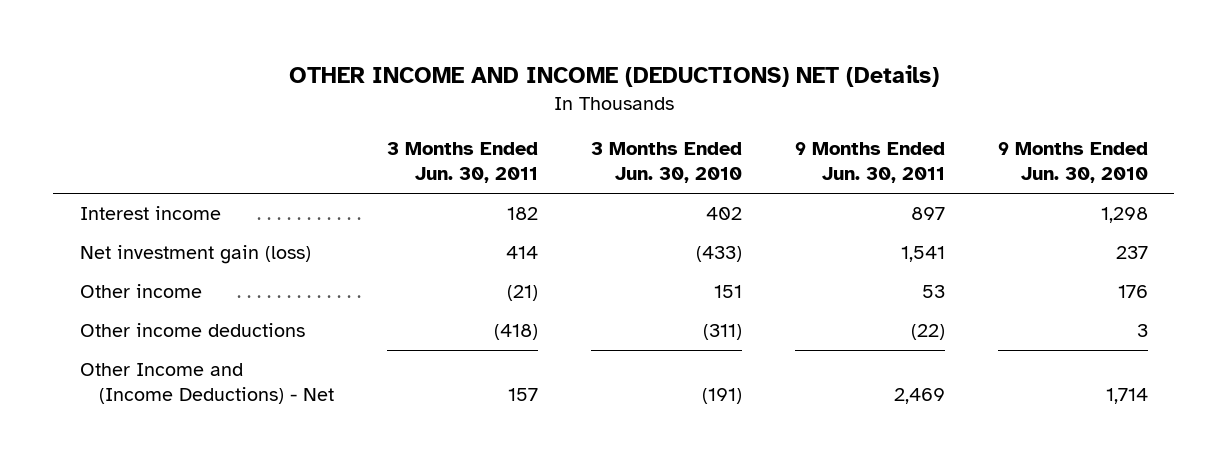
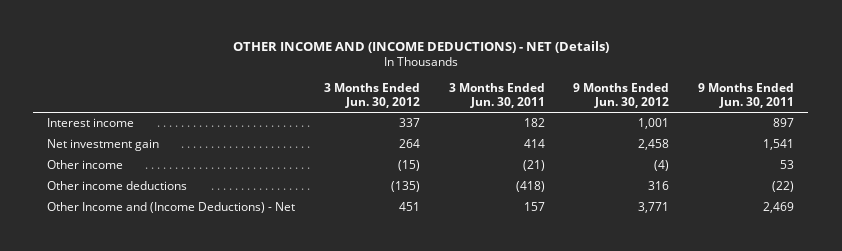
- OTHER INCOME AND INCOME (DEDUCTIONS) NET (Details)
+ OTHER INCOME AND (INCOME DEDUCTIONS) - NET (Details)
- | 3 Months Ended Jun. 30, 2011 | 3 Months Ended Jun. 30, 2010 | 9 Months Ended Jun. 30, 2011 | 9 Months Ended Jun. 30, 2010
+ | 3 Months Ended Jun. 30, 2012 | 3 Months Ended Jun. 30, 2011 | 9 Months Ended Jun. 30, 2012 | 9 Months Ended Jun. 30, 2011
- Net investment gain (loss) | 414 | (433) | 1,541 | 237
+ Net investment gain | 264 | 414 | 2,458 | 1,541

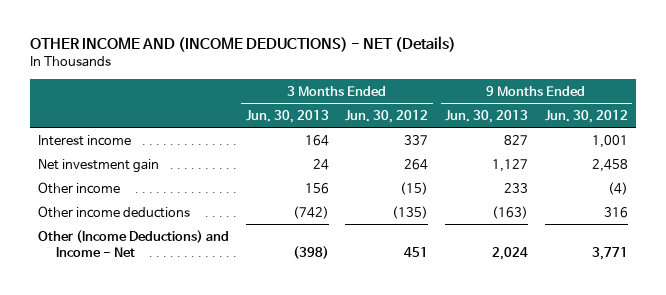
- | 3 Months Ended Jun. 30, 2012 | 3 Months Ended Jun. 30, 2011 | 9 Months Ended Jun. 30, 2012 | 9 Months Ended Jun. 30, 2011
+ | 3 Months Ended Jun. 30, 2013 | 3 Months Ended Jun. 30, 2012 | 9 Months Ended Jun. 30, 2013 | 9 Months Ended Jun. 30, 2012
- Other Income and (Income Deductions) - Net | 451 | 157 | 3,771 | 2,469
+ Other (Income Deductions) and Income - Net | (398) | 451 | 2,024 | 3,771

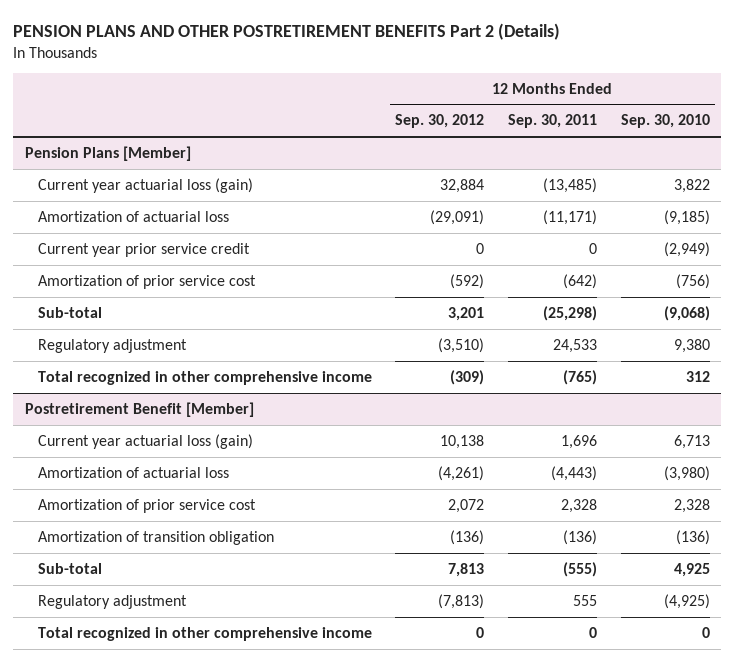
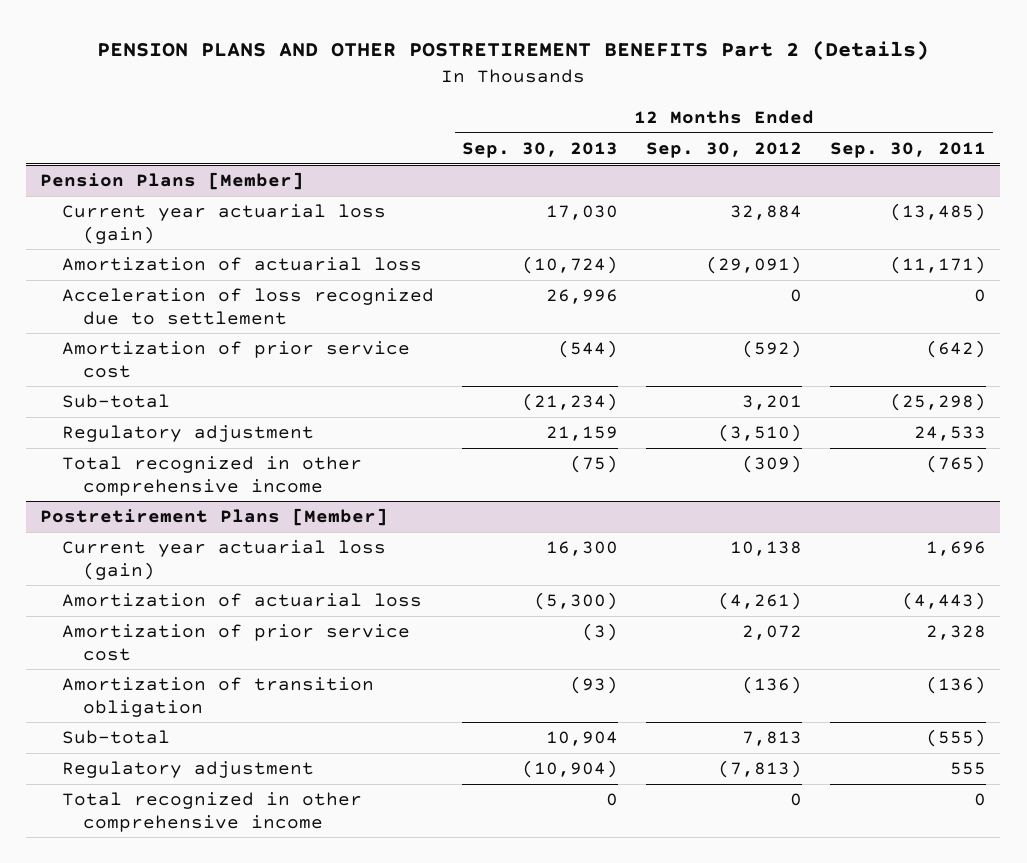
- | 12 Months Ended Sep. 30, 2012 | 12 Months Ended Sep. 30, 2011 | 12 Months Ended Sep. 30, 2010
+ | 12 Months Ended Sep. 30, 2013 | 12 Months Ended Sep. 30, 2012 | 12 Months Ended Sep. 30, 2011
@ Pension Plans [Member]
- Current year prior service credit | 0 | 0 | (2,949)
+ Acceleration of loss recognized due to settlement | 26,996 | 0 | 0
- Postretirement Benefit [Member]
+ Postretirement Plans [Member]

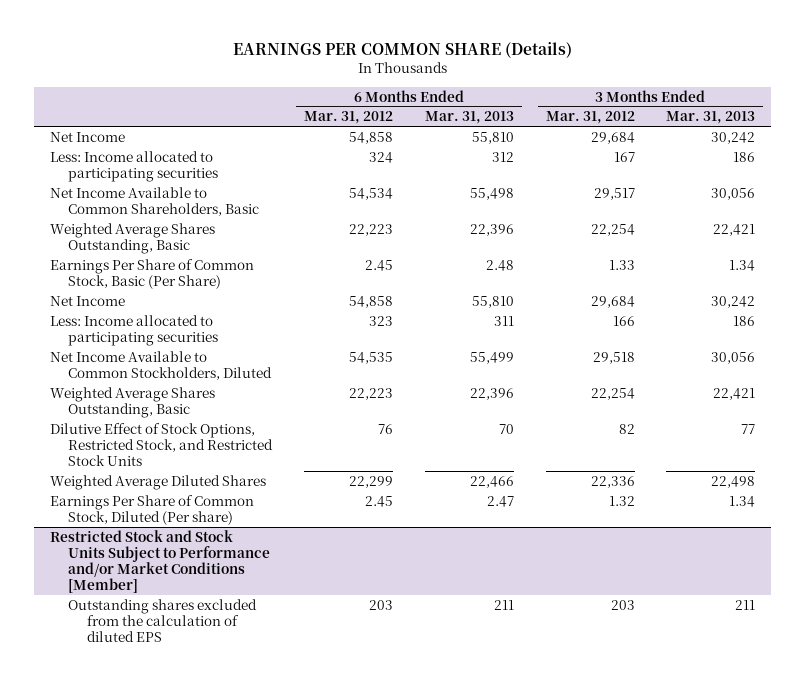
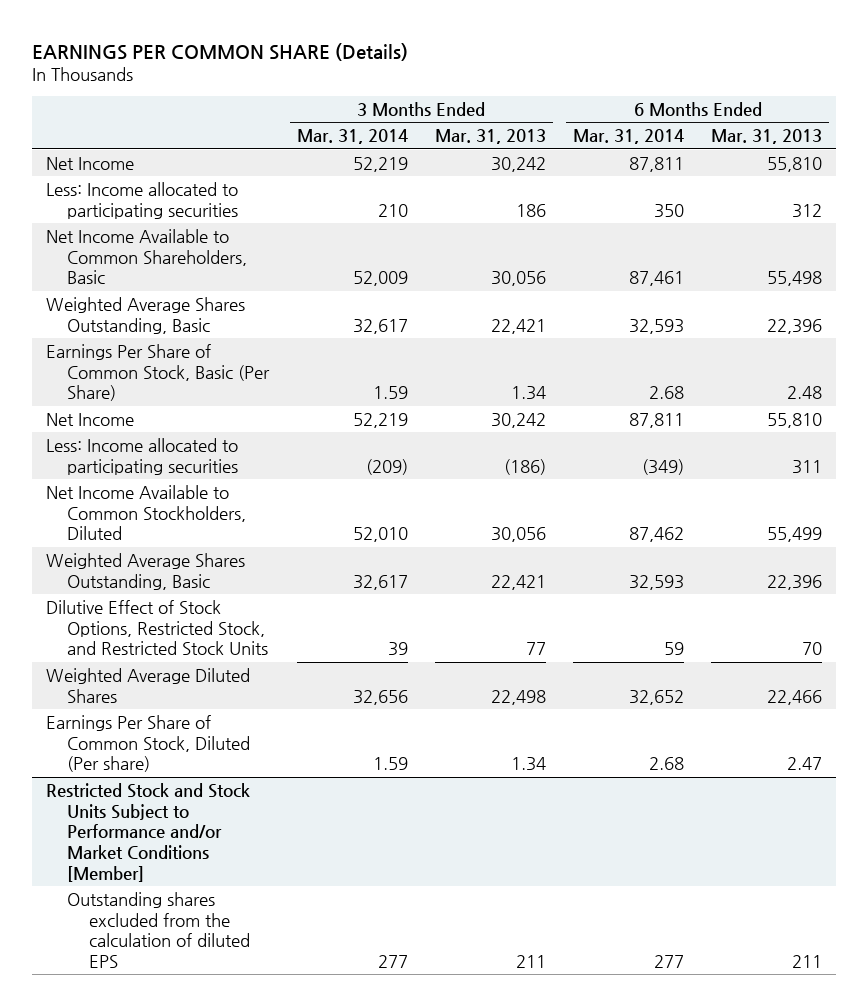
- | 6 Months Ended Mar. 31, 2012 | 6 Months Ended Mar. 31, 2013 | 3 Months Ended Mar. 31, 2012 | 3 Months Ended Mar. 31, 2013
+ | 3 Months Ended Mar. 31, 2014 | 3 Months Ended Mar. 31, 2013 | 6 Months Ended Mar. 31, 2014 | 6 Months Ended Mar. 31, 2013
- Less: Income allocated to participating securities | 323 | 311 | 166 | 186
+ Less: Income allocated to participating securities | (209) | (186) | (349) | 311

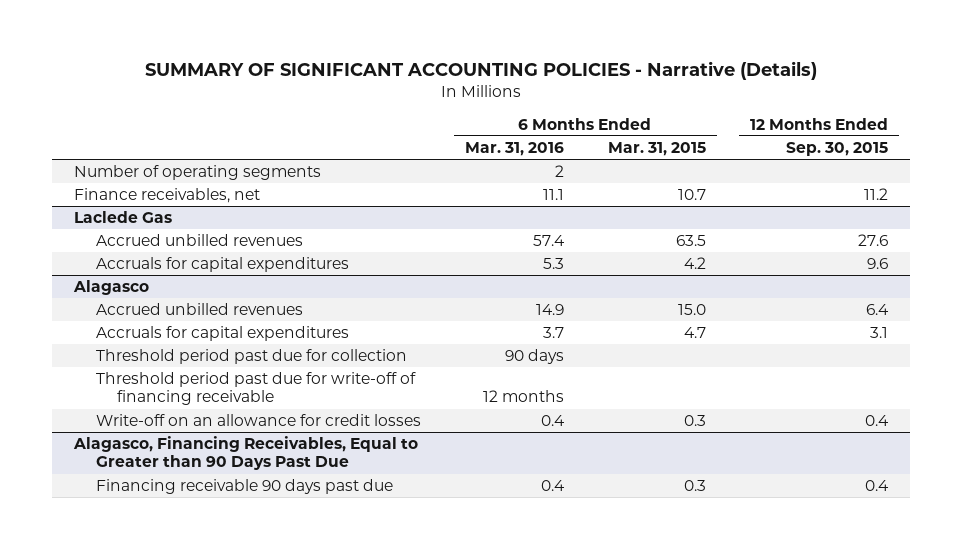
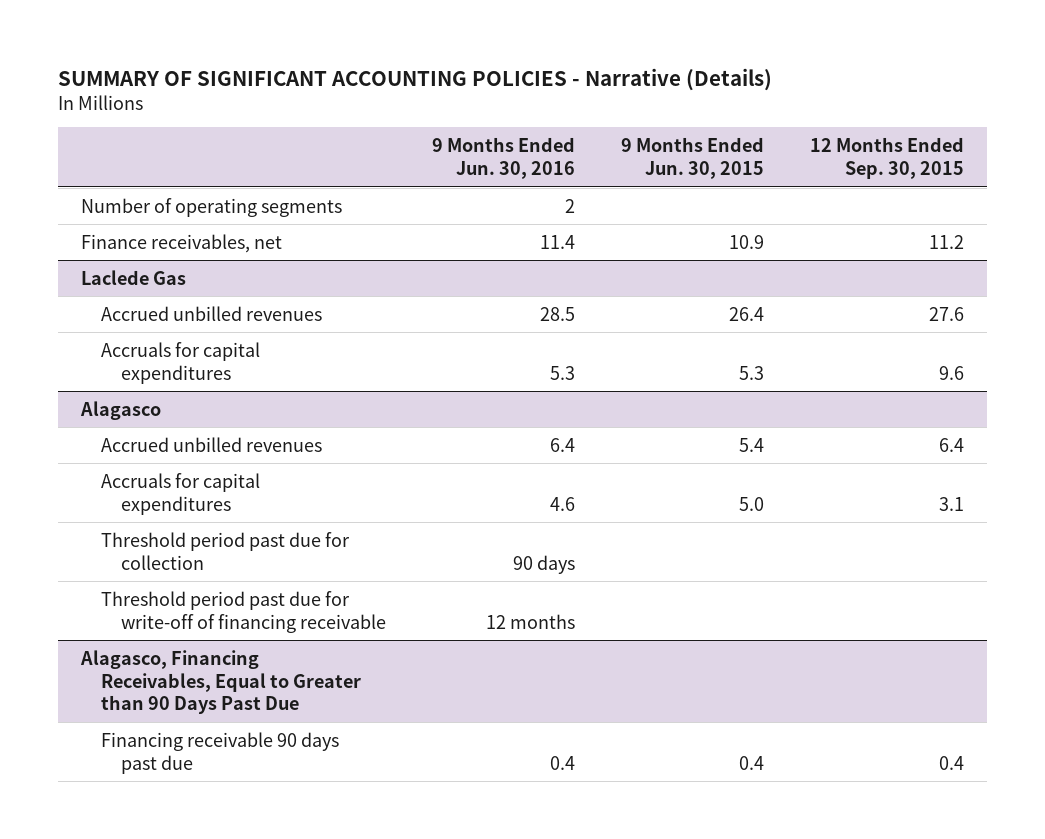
- | 6 Months Ended Mar. 31, 2016 | 6 Months Ended Mar. 31, 2015 | 12 Months Ended Sep. 30, 2015
+ | 9 Months Ended Jun. 30, 2016 | 9 Months Ended Jun. 30, 2015 | 12 Months Ended Sep. 30, 2015
@ Alagasco
- Write-off on an allowance for credit losses | 0.4 | 0.3 | 0.4

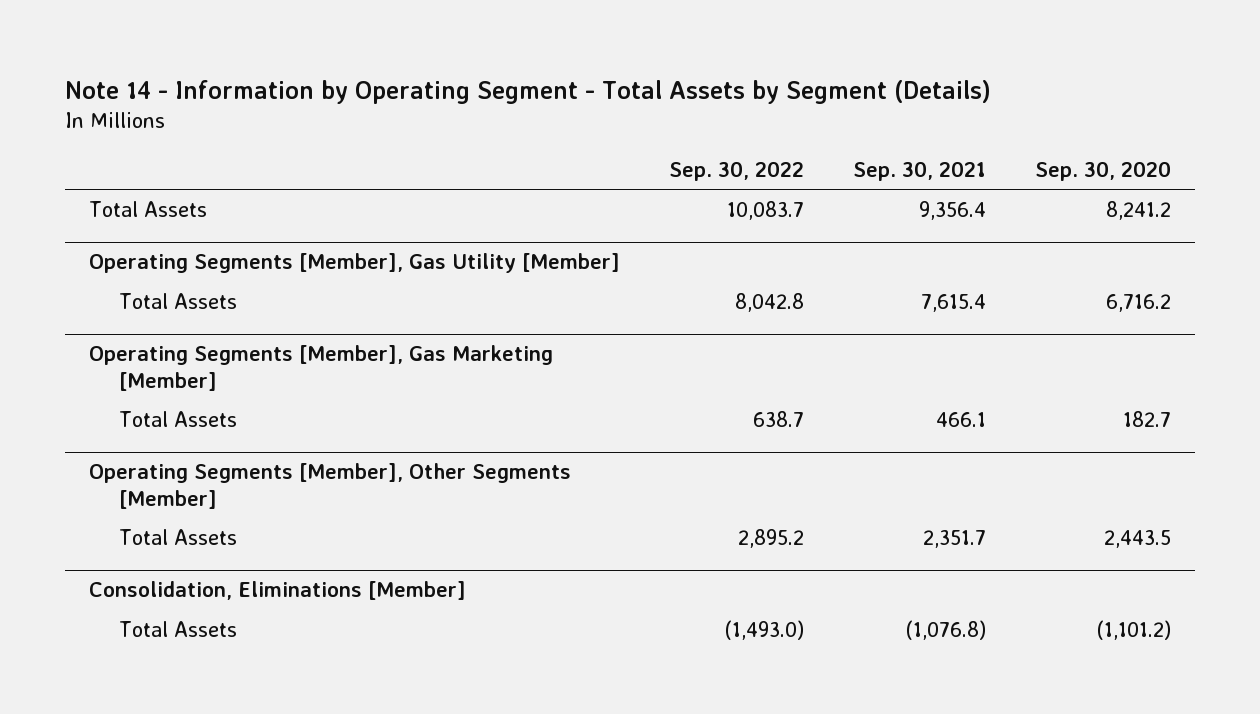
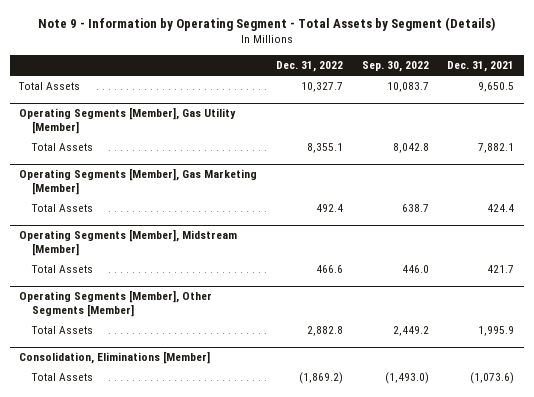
- Note 14 - Information by Operating Segment - Total Assets by Segment (Details)
+ Note 9 - Information by Operating Segment - Total Assets by Segment (Details)
- | Sep. 30, 2022 | Sep. 30, 2021 | Sep. 30, 2020
+ | Dec. 31, 2022 | Sep. 30, 2022 | Dec. 31, 2021
+ Operating Segments [Member], Midstream [Member]
+ Total Assets | 466.6 | 446.0 | 421.7
@ Operating Segments [Member], Other Segments [Member]
- Total Assets | 2,895.2 | 2,351.7 | 2,443.5
+ Total Assets | 2,882.8 | 2,449.2 | 1,995.9

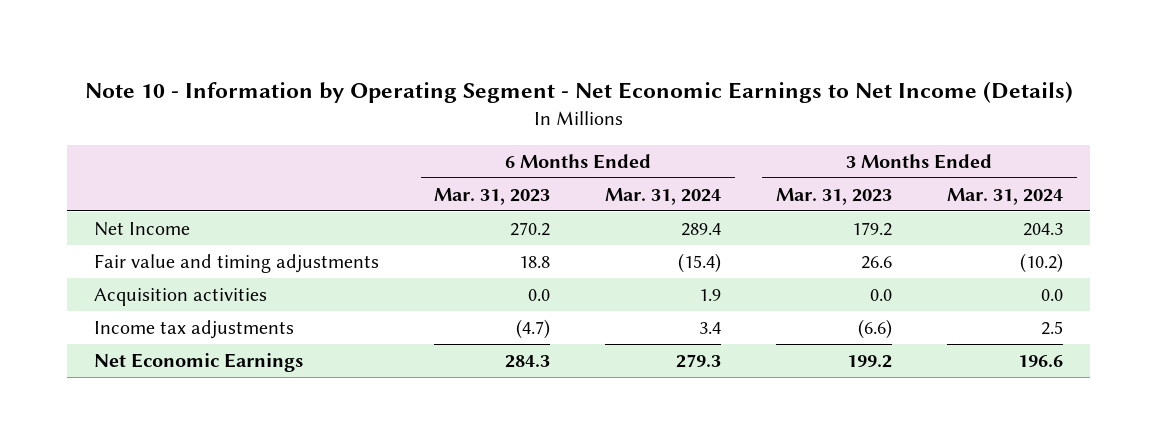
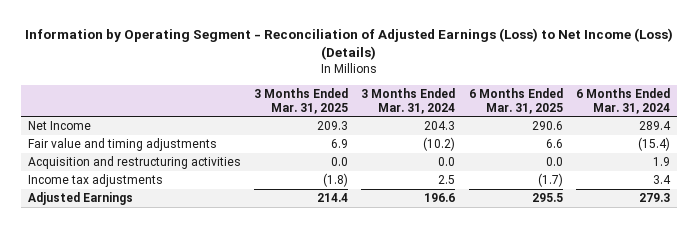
- Note 10 - Information by Operating Segment - Net Economic Earnings to Net Income (Details)
+ Information by Operating Segment - Reconciliation of Adjusted Earnings (Loss) to Net Income (Loss) (Details)
- | 6 Months Ended Mar. 31, 2023 | 6 Months Ended Mar. 31, 2024 | 3 Months Ended Mar. 31, 2023 | 3 Months Ended Mar. 31, 2024
+ | 3 Months Ended Mar. 31, 2025 | 3 Months Ended Mar. 31, 2024 | 6 Months Ended Mar. 31, 2025 | 6 Months Ended Mar. 31, 2024
- Acquisition activities | 0.0 | 1.9 | 0.0 | 0.0
+ Acquisition and restructuring activities | 0.0 | 0.0 | 0.0 | 1.9
- Net Economic Earnings | 284.3 | 279.3 | 199.2 | 196.6
+ Adjusted Earnings | 214.4 | 196.6 | 295.5 | 279.3

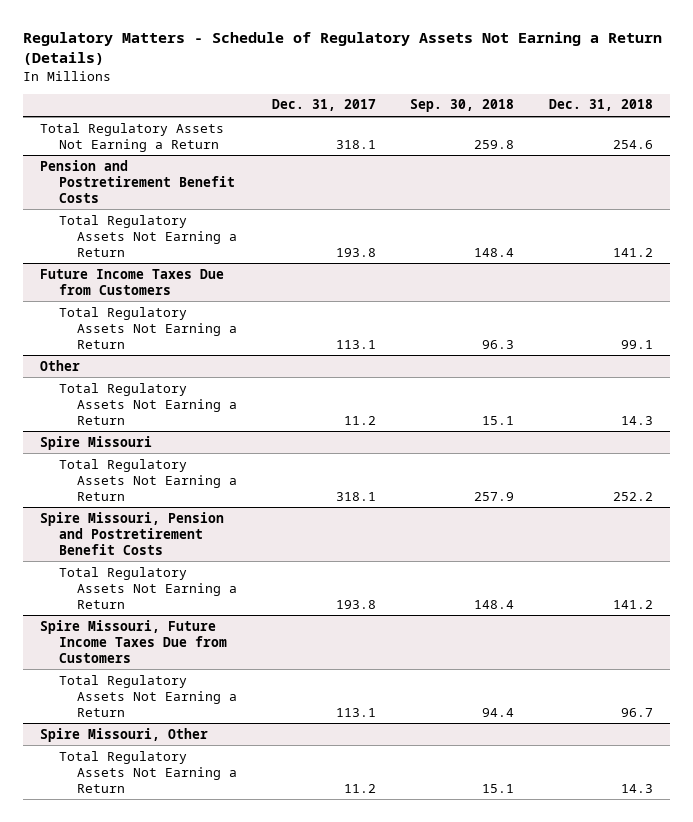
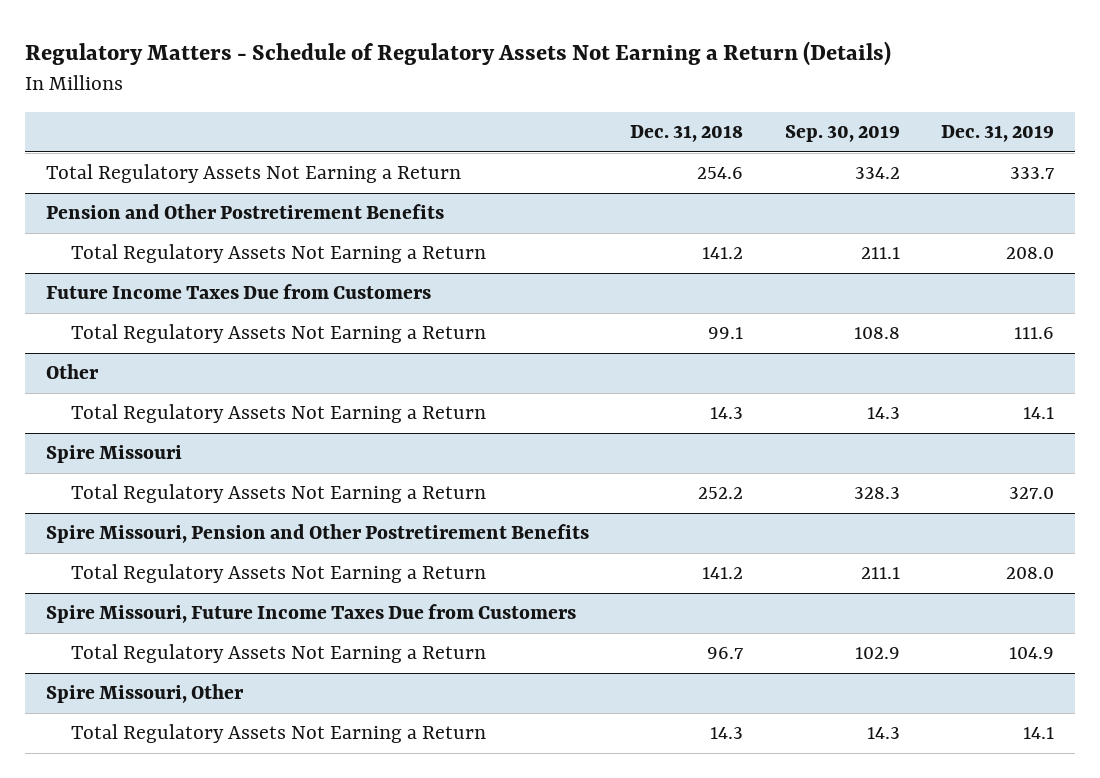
- | Dec. 31, 2017 | Sep. 30, 2018 | Dec. 31, 2018
+ | Dec. 31, 2018 | Sep. 30, 2019 | Dec. 31, 2019
- Pension and Postretirement Benefit Costs
+ Pension and Other Postretirement Benefits
- Spire Missouri, Pension and Postretirement Benefit Costs
+ Spire Missouri, Pension and Other Postretirement Benefits

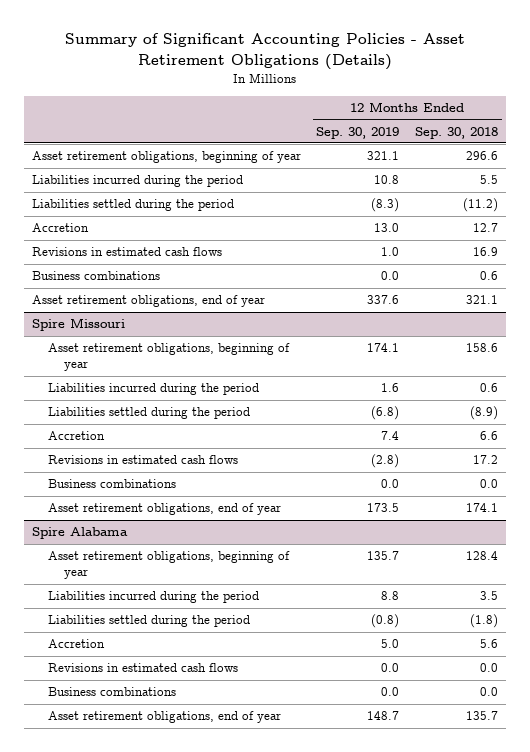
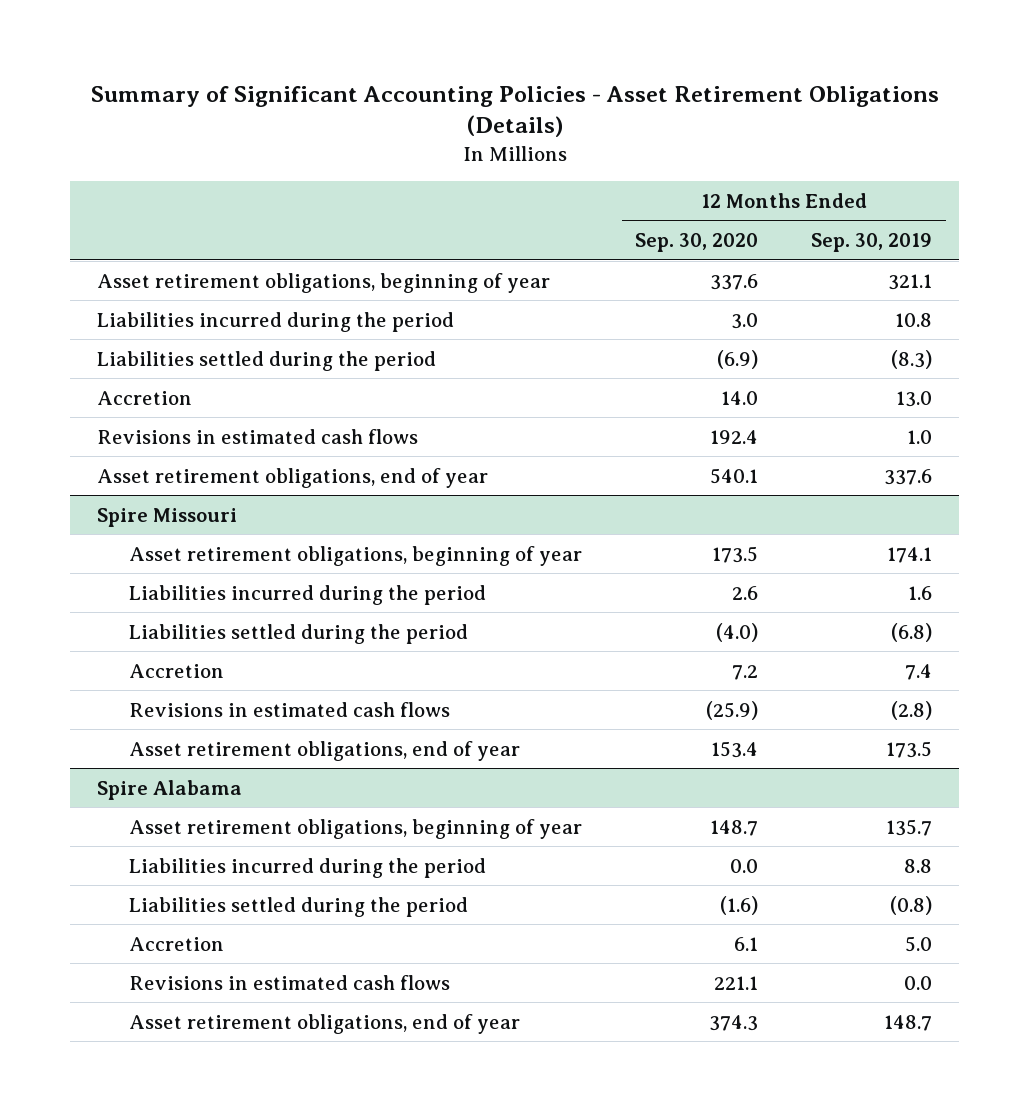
- | 12 Months Ended Sep. 30, 2019 | 12 Months Ended Sep. 30, 2018
+ | 12 Months Ended Sep. 30, 2020 | 12 Months Ended Sep. 30, 2019
- Business combinations | 0.0 | 0.6
@ Spire Missouri
- Business combinations | 0.0 | 0.0
@ Spire Alabama
- Business combinations | 0.0 | 0.0

